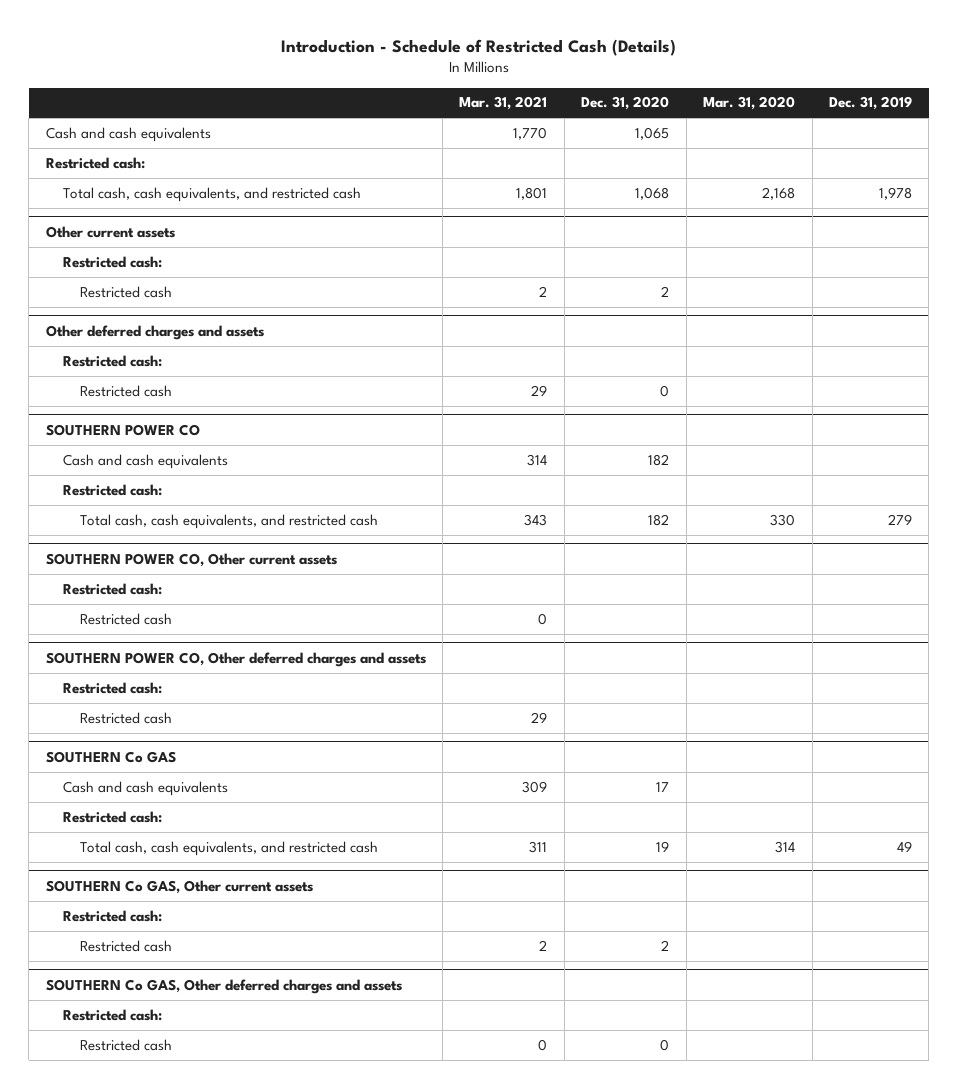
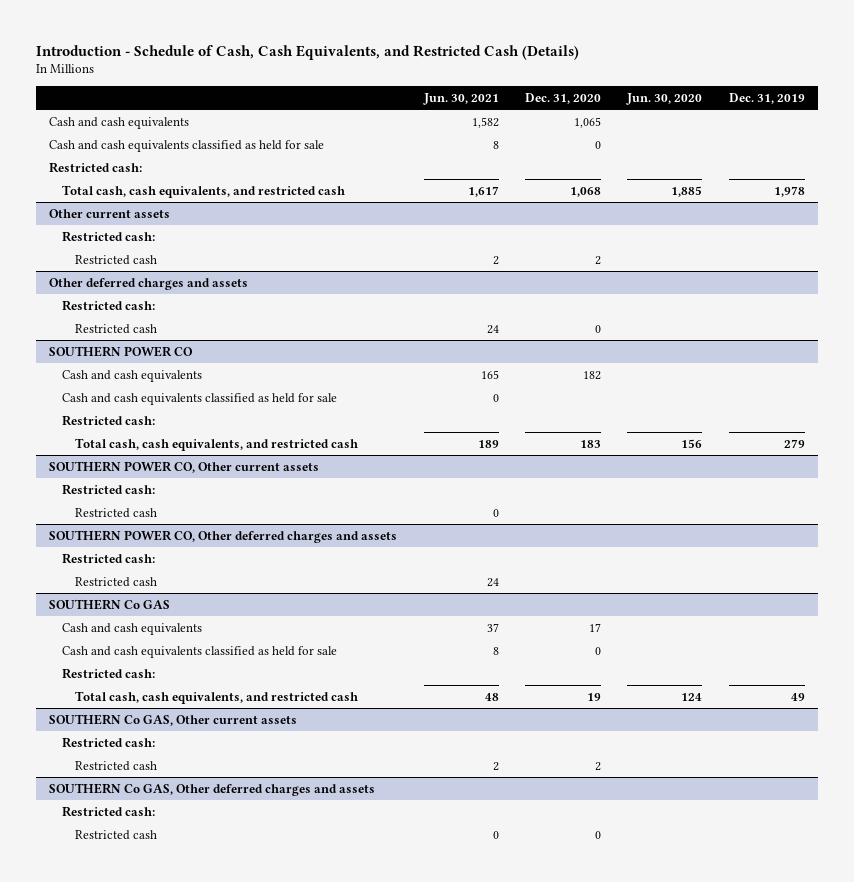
- Introduction - Schedule of Restricted Cash (Details)
+ Introduction - Schedule of Cash, Cash Equivalents, and Restricted Cash (Details)
- | Mar. 31, 2021 | Dec. 31, 2020 | Mar. 31, 2020 | Dec. 31, 2019
+ | Jun. 30, 2021 | Dec. 31, 2020 | Jun. 30, 2020 | Dec. 31, 2019
+ Cash and cash equivalents classified as held for sale | 8 | 0 | |
@ SOUTHERN POWER CO
+ Cash and cash equivalents classified as held for sale | 0 | | |
- Total cash, cash equivalents, and restricted cash | 343 | 182 | 330 | 279
+ Total cash, cash equivalents, and restricted cash | 189 | 183 | 156 | 279
@ SOUTHERN Co GAS
+ Cash and cash equivalents classified as held for sale | 8 | 0 | |

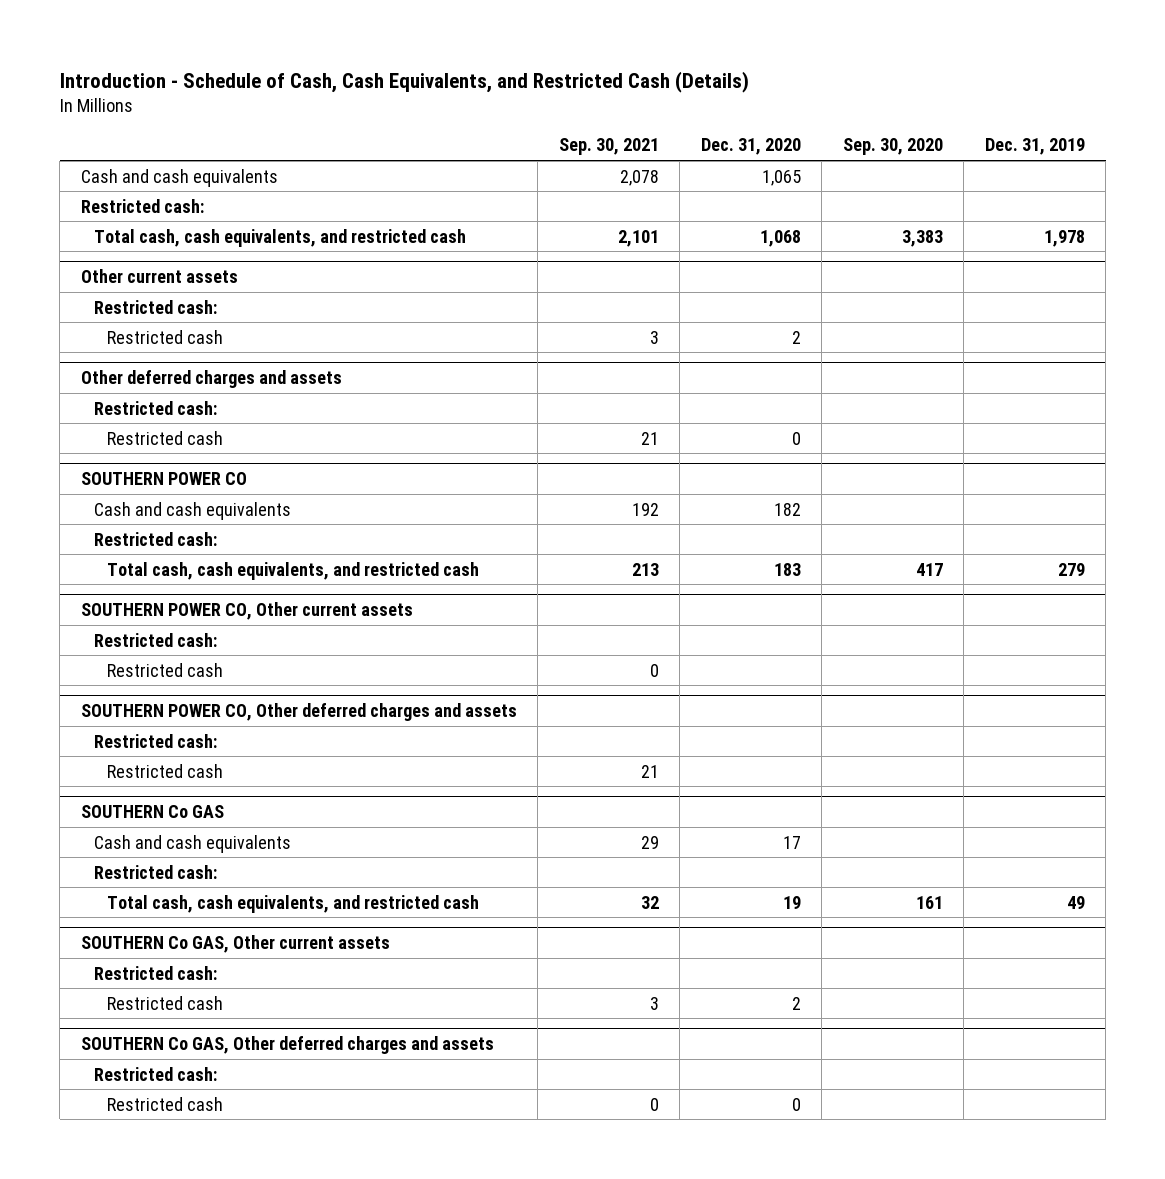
- | Jun. 30, 2021 | Dec. 31, 2020 | Jun. 30, 2020 | Dec. 31, 2019
+ | Sep. 30, 2021 | Dec. 31, 2020 | Sep. 30, 2020 | Dec. 31, 2019
- Cash and cash equivalents classified as held for sale | 8 | 0 | |
@ SOUTHERN POWER CO
- Cash and cash equivalents classified as held for sale | 0 | | |
@ SOUTHERN Co GAS
- Cash and cash equivalents classified as held for sale | 8 | 0 | |

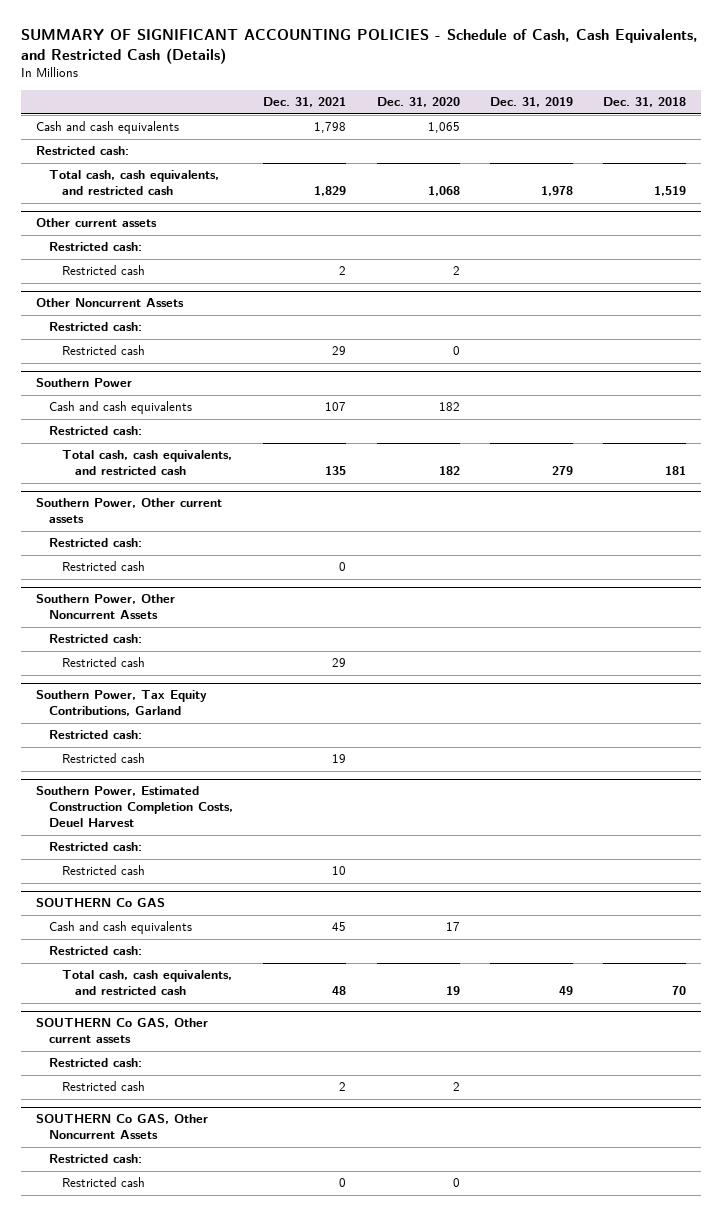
- Introduction - Schedule of Cash, Cash Equivalents, and Restricted Cash (Details)
+ SUMMARY OF SIGNIFICANT ACCOUNTING POLICIES - Schedule of Cash, Cash Equivalents, and Restricted Cash (Details)
- | Sep. 30, 2021 | Dec. 31, 2020 | Sep. 30, 2020 | Dec. 31, 2019
+ | Dec. 31, 2021 | Dec. 31, 2020 | Dec. 31, 2019 | Dec. 31, 2018
- Other deferred charges and assets
+ Other Noncurrent Assets
- SOUTHERN POWER CO
+ Southern Power
- Total cash, cash equivalents, and restricted cash | 213 | 183 | 417 | 279
- SOUTHERN POWER CO, Other current assets
+ Total cash, cash equivalents, and restricted cash | 135 | 182 | 279 | 181
+ Southern Power, Other current assets
- SOUTHERN POWER CO, Other deferred charges and assets
+ Southern Power, Other Noncurrent Assets
+ Southern Power, Tax Equity Contributions, Garland
+ Restricted cash:
+ Restricted cash | 19 | | |
+ Southern Power, Estimated Construction Completion Costs, Deuel Harvest
+ Restricted cash:
+ Restricted cash | 10 | | |
- SOUTHERN Co GAS, Other deferred charges and assets
+ SOUTHERN Co GAS, Other Noncurrent Assets

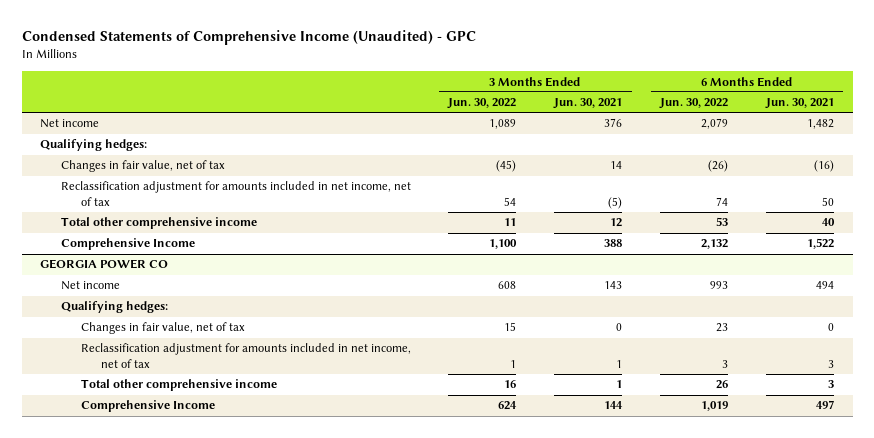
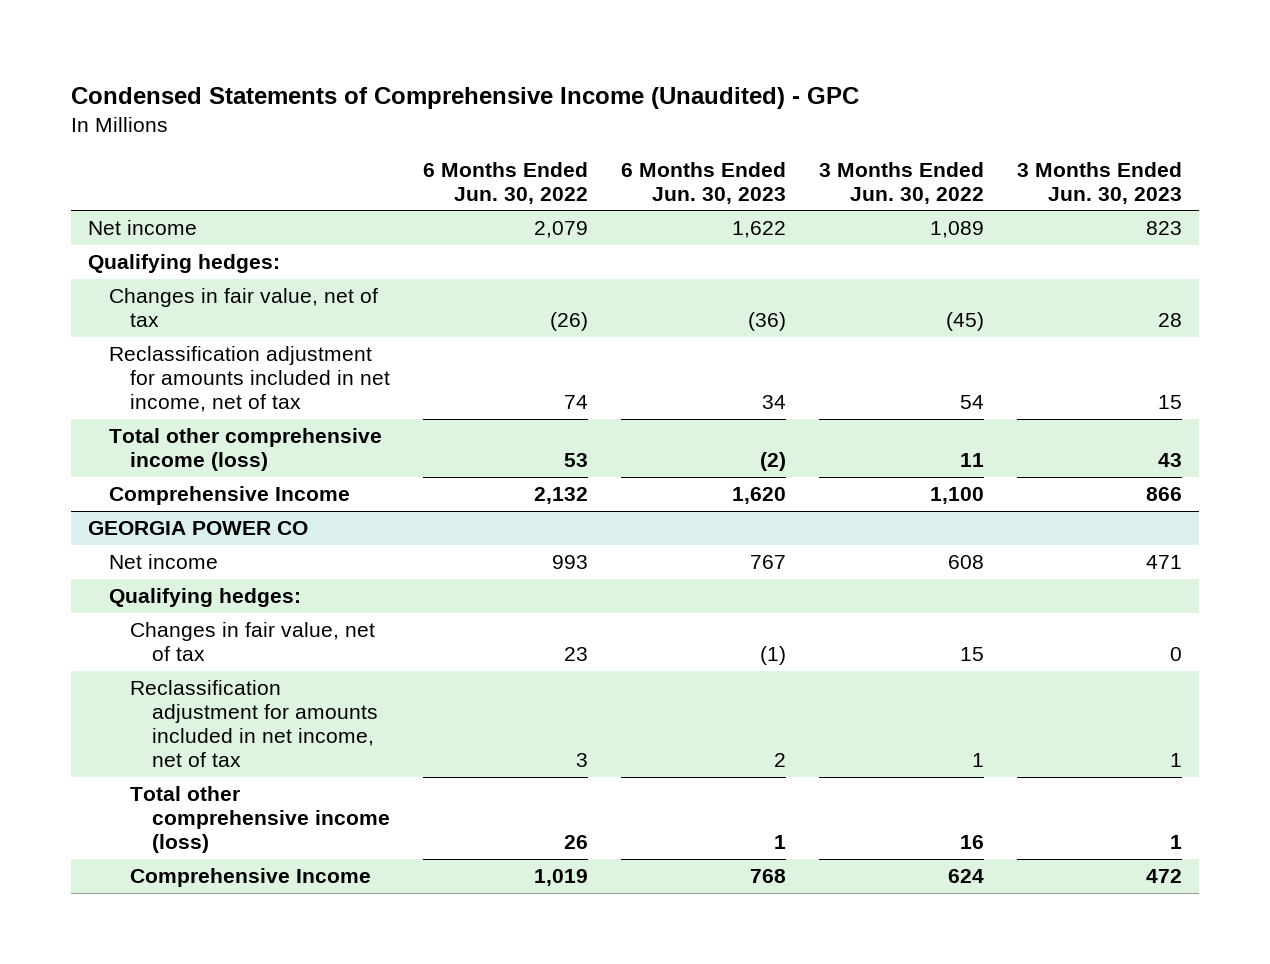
- | 3 Months Ended Jun. 30, 2022 | 3 Months Ended Jun. 30, 2021 | 6 Months Ended Jun. 30, 2022 | 6 Months Ended Jun. 30, 2021
+ | 6 Months Ended Jun. 30, 2022 | 6 Months Ended Jun. 30, 2023 | 3 Months Ended Jun. 30, 2022 | 3 Months Ended Jun. 30, 2023
- Total other comprehensive income | 11 | 12 | 53 | 40
+ Total other comprehensive income (loss) | 53 | (2) | 11 | 43
@ GEORGIA POWER CO
- Total other comprehensive income | 16 | 1 | 26 | 3
+ Total other comprehensive income (loss) | 26 | 1 | 16 | 1

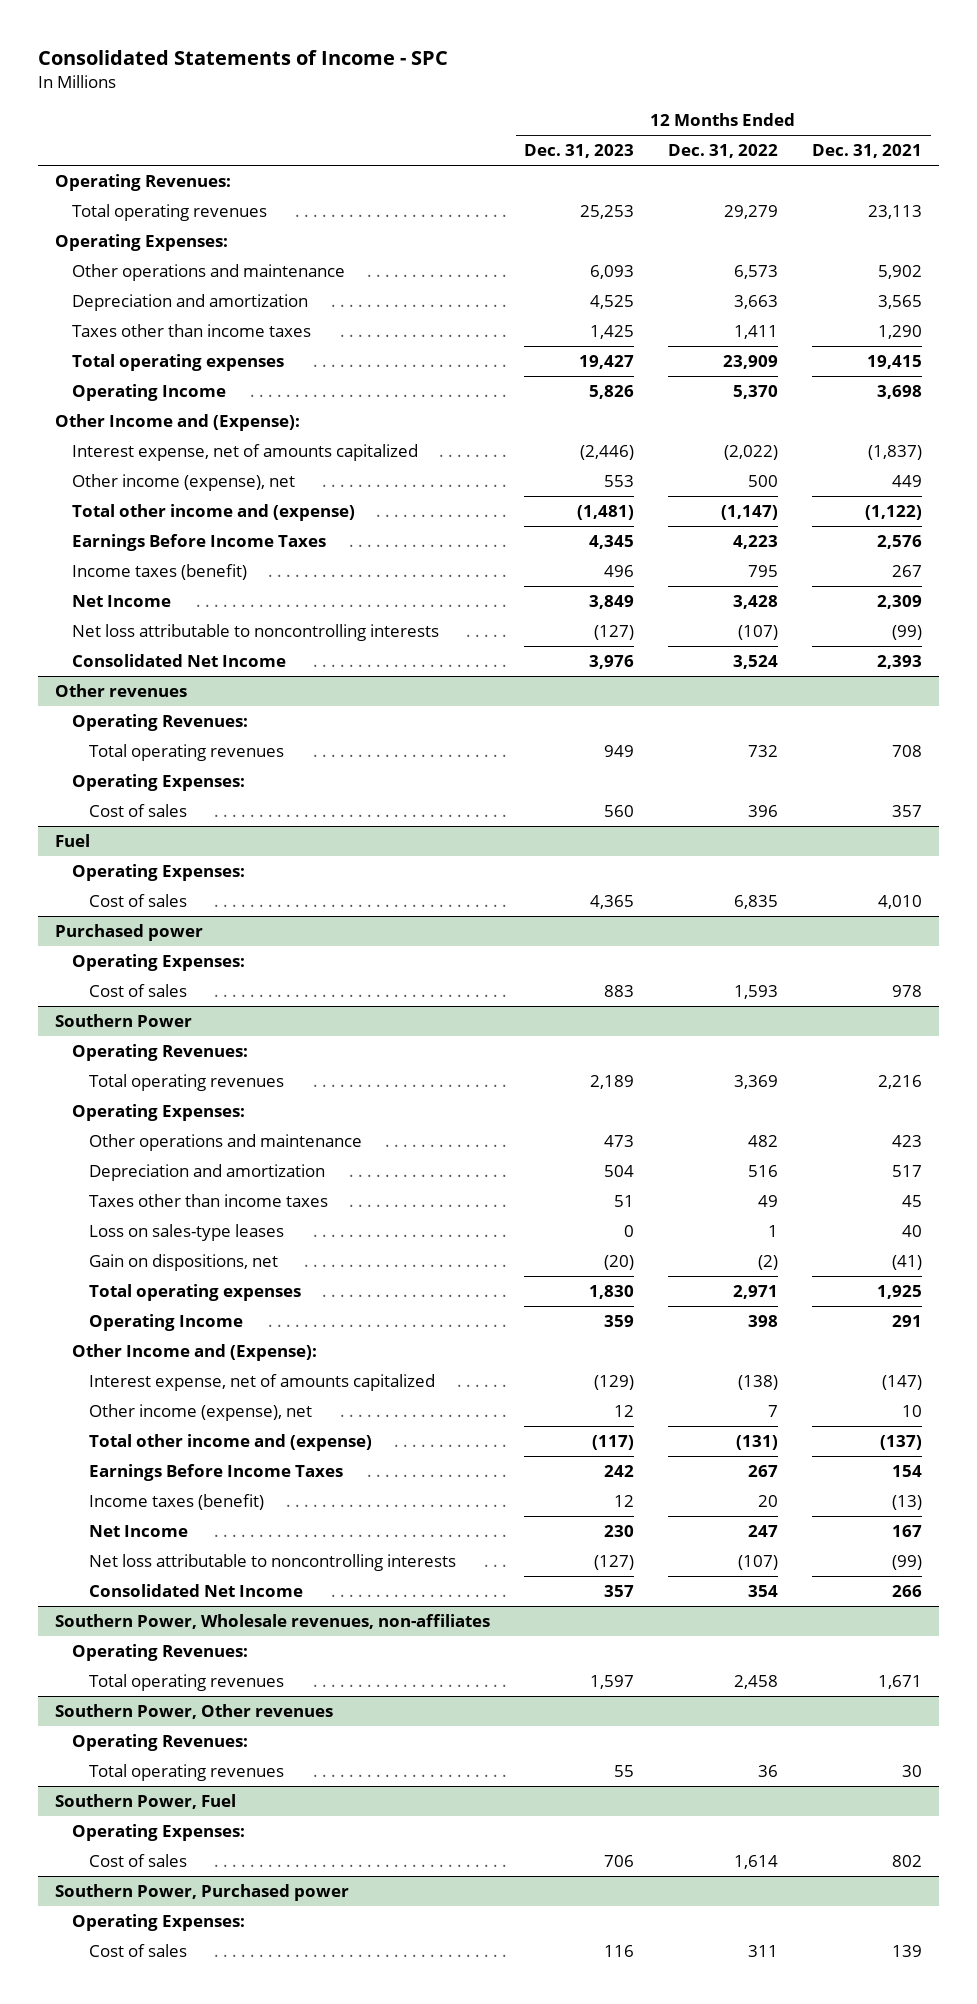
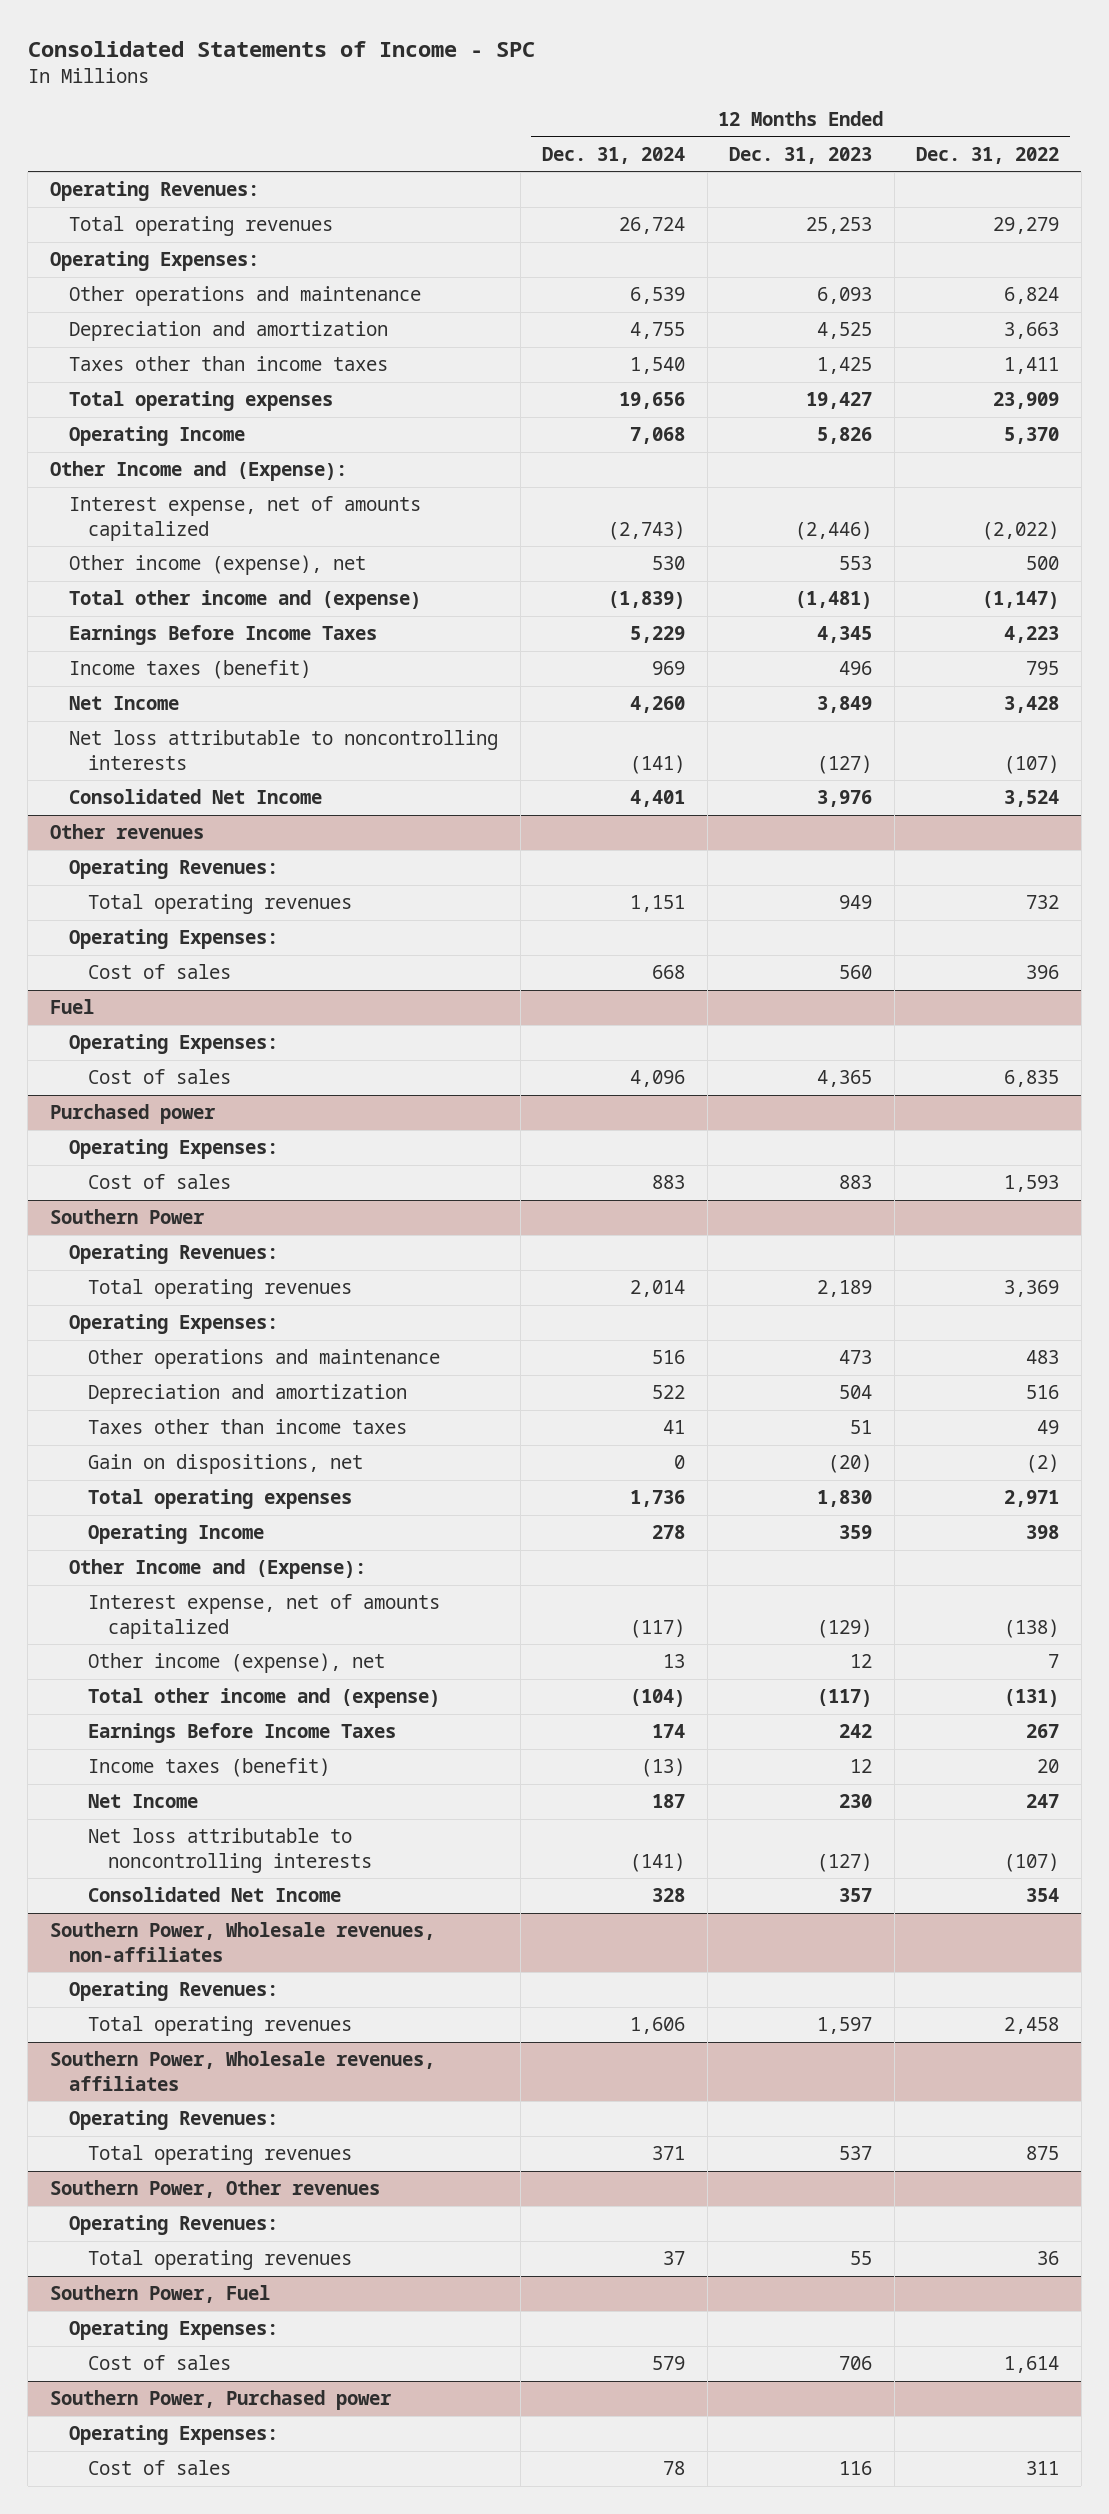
- | 12 Months Ended Dec. 31, 2023 | 12 Months Ended Dec. 31, 2022 | 12 Months Ended Dec. 31, 2021
+ | 12 Months Ended Dec. 31, 2024 | 12 Months Ended Dec. 31, 2023 | 12 Months Ended Dec. 31, 2022
- Other operations and maintenance | 6,093 | 6,573 | 5,902
+ Other operations and maintenance | 6,539 | 6,093 | 6,824
@ Southern Power
- Other operations and maintenance | 473 | 482 | 423
+ Other operations and maintenance | 516 | 473 | 483
- Loss on sales-type leases | 0 | 1 | 40
+ Southern Power, Wholesale revenues, affiliates
+ Operating Revenues:
+ Total operating revenues | 371 | 537 | 875

